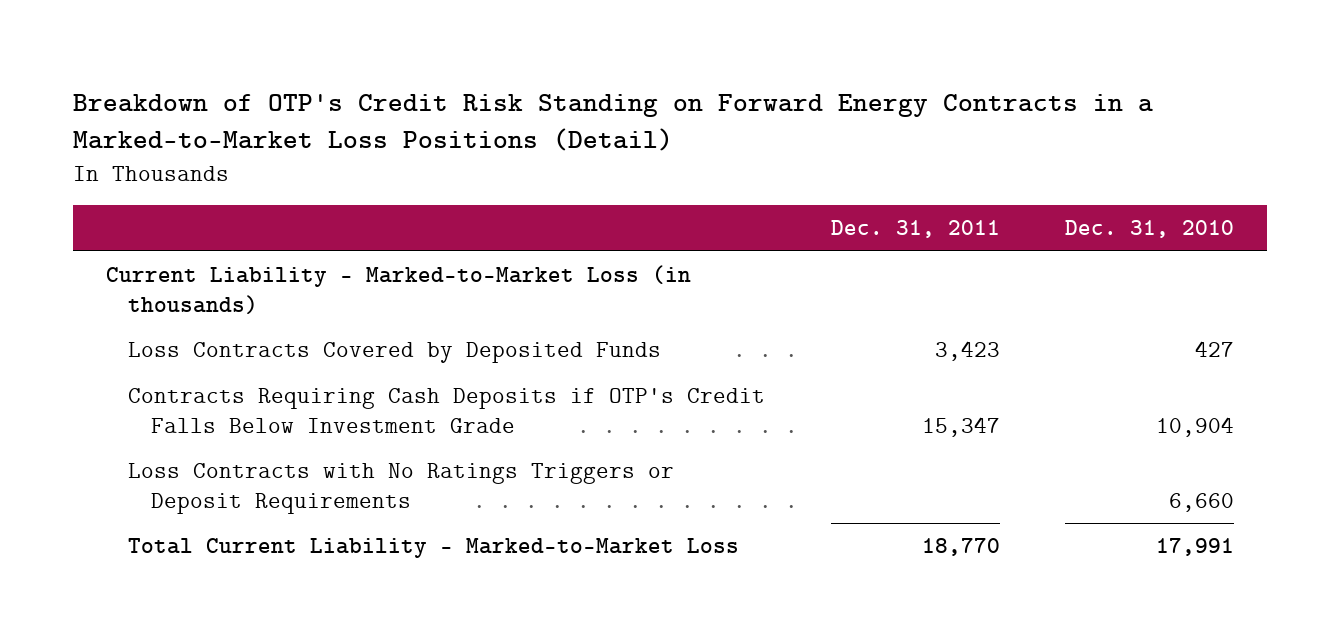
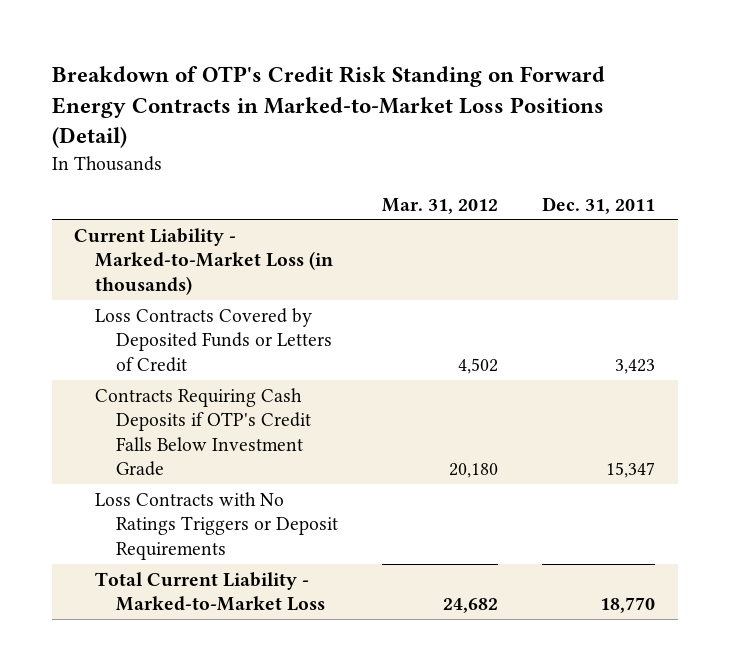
- Breakdown of OTP's Credit Risk Standing on Forward Energy Contracts in a Marked-to-Market Loss Positions (Detail)
+ Breakdown of OTP's Credit Risk Standing on Forward Energy Contracts in Marked-to-Market Loss Positions (Detail)
- | Dec. 31, 2011 | Dec. 31, 2010
+ | Mar. 31, 2012 | Dec. 31, 2011
- Loss Contracts Covered by Deposited Funds | 3,423 | 427
+ Loss Contracts Covered by Deposited Funds or Letters of Credit | 4,502 | 3,423

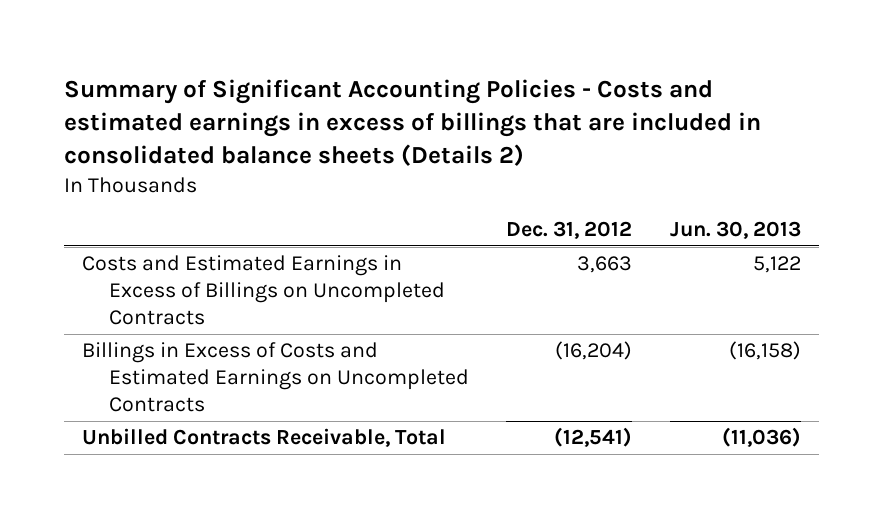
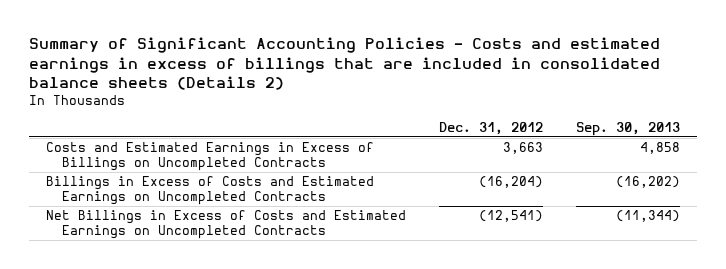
- | Dec. 31, 2012 | Jun. 30, 2013
+ | Dec. 31, 2012 | Sep. 30, 2013
- Unbilled Contracts Receivable, Total | (12,541) | (11,036)
+ Net Billings in Excess of Costs and Estimated Earnings on Uncompleted Contracts | (12,541) | (11,344)

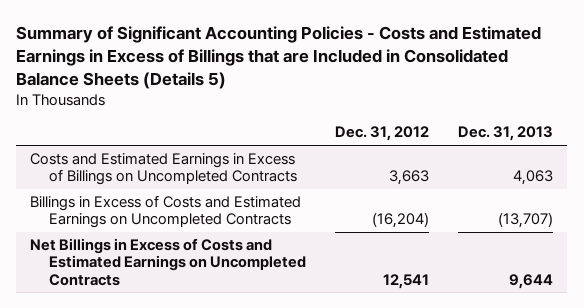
- Summary of Significant Accounting Policies - Costs and estimated earnings in excess of billings that are included in consolidated balance sheets (Details 2)
+ Summary of Significant Accounting Policies - Costs and Estimated Earnings in Excess of Billings that are Included in Consolidated Balance Sheets (Details 5)
- | Dec. 31, 2012 | Sep. 30, 2013
+ | Dec. 31, 2012 | Dec. 31, 2013
- Net Billings in Excess of Costs and Estimated Earnings on Uncompleted Contracts | (12,541) | (11,344)
+ Net Billings in Excess of Costs and Estimated Earnings on Uncompleted Contracts | 12,541 | 9,644

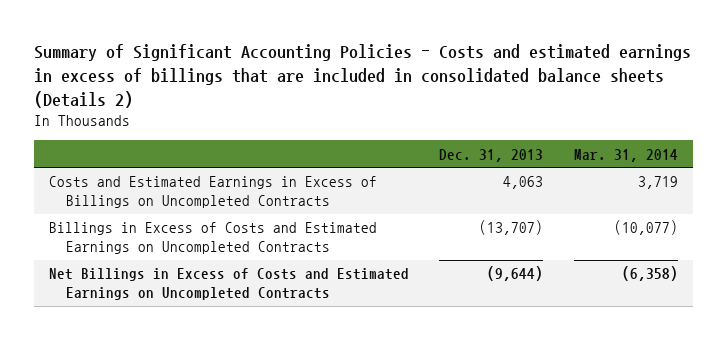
- Summary of Significant Accounting Policies - Costs and Estimated Earnings in Excess of Billings that are Included in Consolidated Balance Sheets (Details 5)
+ Summary of Significant Accounting Policies - Costs and estimated earnings in excess of billings that are included in consolidated balance sheets (Details 2)
- | Dec. 31, 2012 | Dec. 31, 2013
+ | Dec. 31, 2013 | Mar. 31, 2014
- Net Billings in Excess of Costs and Estimated Earnings on Uncompleted Contracts | 12,541 | 9,644
+ Net Billings in Excess of Costs and Estimated Earnings on Uncompleted Contracts | (9,644) | (6,358)

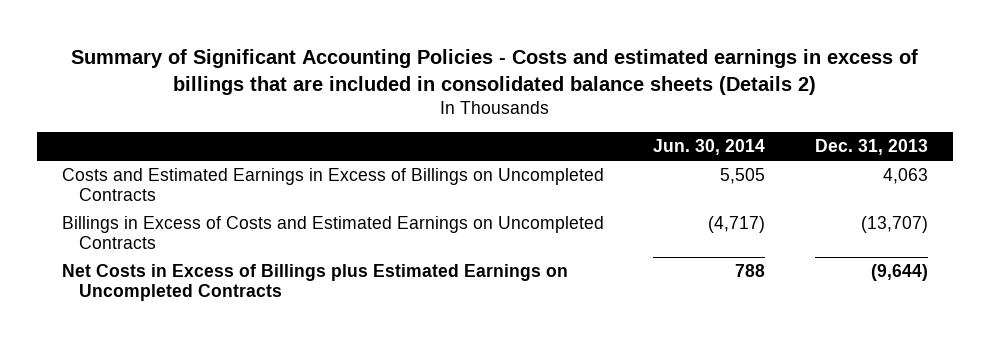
- | Dec. 31, 2013 | Mar. 31, 2014
+ | Jun. 30, 2014 | Dec. 31, 2013
- Net Billings in Excess of Costs and Estimated Earnings on Uncompleted Contracts | (9,644) | (6,358)
+ Net Costs in Excess of Billings plus Estimated Earnings on Uncompleted Contracts | 788 | (9,644)

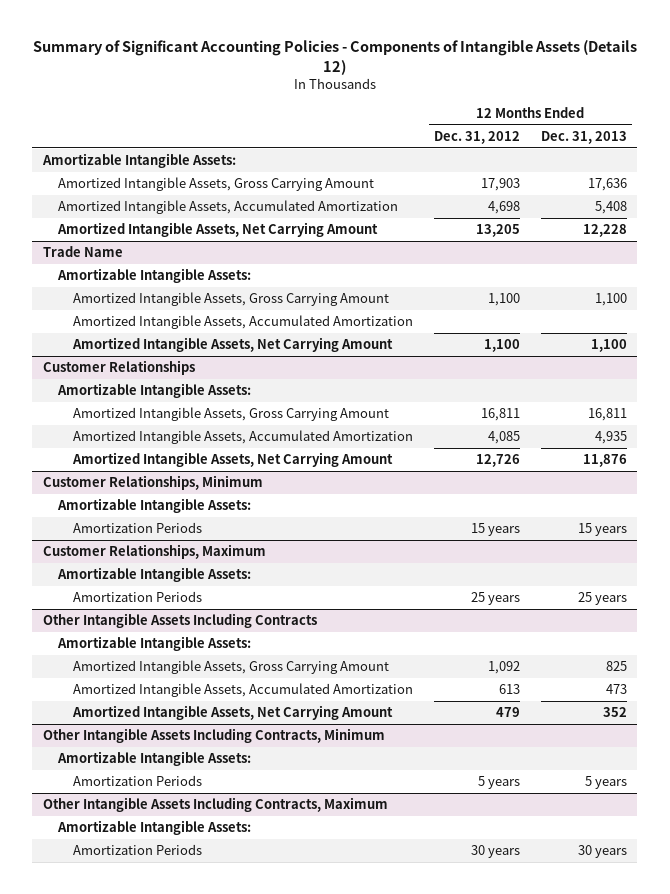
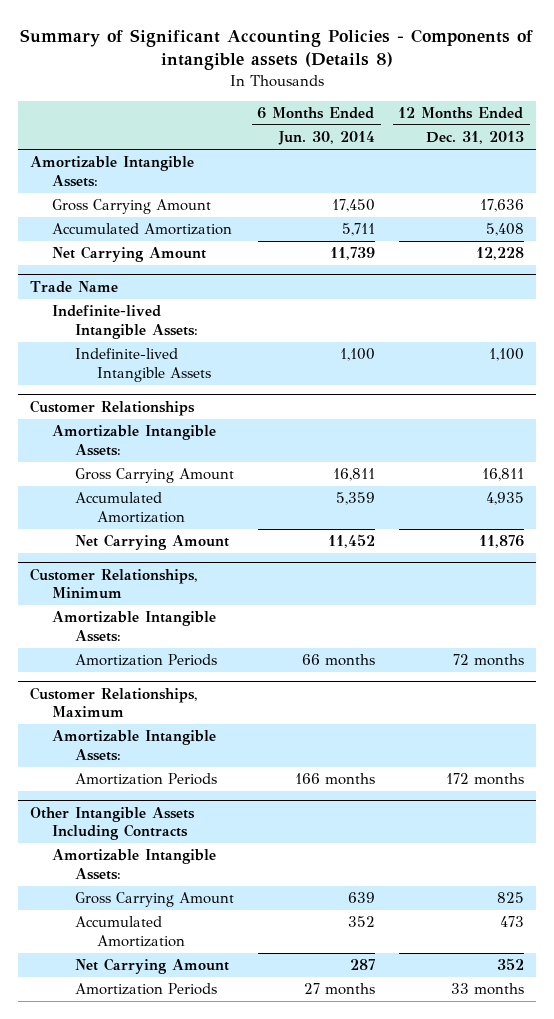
- Summary of Significant Accounting Policies - Components of Intangible Assets (Details 12)
+ Summary of Significant Accounting Policies - Components of intangible assets (Details 8)
- | 12 Months Ended Dec. 31, 2012 | 12 Months Ended Dec. 31, 2013
+ | 6 Months Ended Jun. 30, 2014 | 12 Months Ended Dec. 31, 2013
- Amortized Intangible Assets, Gross Carrying Amount | 17,903 | 17,636
- Amortized Intangible Assets, Accumulated Amortization | 4,698 | 5,408
- Amortized Intangible Assets, Net Carrying Amount | 13,205 | 12,228
+ Gross Carrying Amount | 17,450 | 17,636
+ Accumulated Amortization | 5,711 | 5,408
+ Net Carrying Amount | 11,739 | 12,228
@ Trade Name
- Amortizable Intangible Assets:
- Amortized Intangible Assets, Gross Carrying Amount | 1,100 | 1,100
- Amortized Intangible Assets, Accumulated Amortization
- Amortized Intangible Assets, Net Carrying Amount | 1,100 | 1,100
+ Indefinite-lived Intangible Assets:
+ Indefinite-lived Intangible Assets | 1,100 | 1,100
@ Customer Relationships
- Amortized Intangible Assets, Gross Carrying Amount | 16,811 | 16,811
- Amortized Intangible Assets, Accumulated Amortization | 4,085 | 4,935
- Amortized Intangible Assets, Net Carrying Amount | 12,726 | 11,876
+ Gross Carrying Amount | 16,811 | 16,811
+ Accumulated Amortization | 5,359 | 4,935
+ Net Carrying Amount | 11,452 | 11,876
@ Customer Relationships, Minimum
- Amortization Periods | 15 years | 15 years
+ Amortization Periods | 66 months | 72 months
@ Customer Relationships, Maximum
- Amortization Periods | 25 years | 25 years
+ Amortization Periods | 166 months | 172 months
@ Other Intangible Assets Including Contracts
- Amortized Intangible Assets, Gross Carrying Amount | 1,092 | 825
- Amortized Intangible Assets, Accumulated Amortization | 613 | 473
- Amortized Intangible Assets, Net Carrying Amount | 479 | 352
- Other Intangible Assets Including Contracts, Minimum
- Amortizable Intangible Assets:
- Amortization Periods | 5 years | 5 years
- Other Intangible Assets Including Contracts, Maximum
- Amortizable Intangible Assets:
- Amortization Periods | 30 years | 30 years
@ Other Intangible Assets Including Contracts
+ Gross Carrying Amount | 639 | 825
+ Accumulated Amortization | 352 | 473
+ Net Carrying Amount | 287 | 352
+ Amortization Periods | 27 months | 33 months

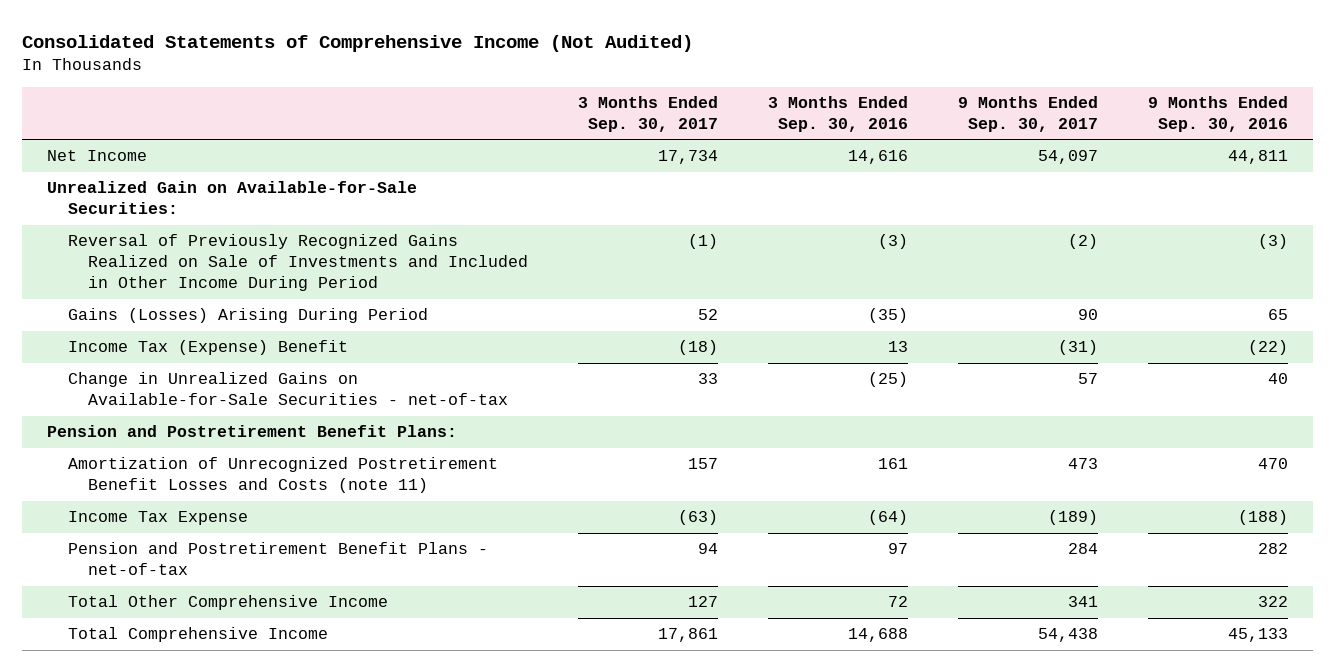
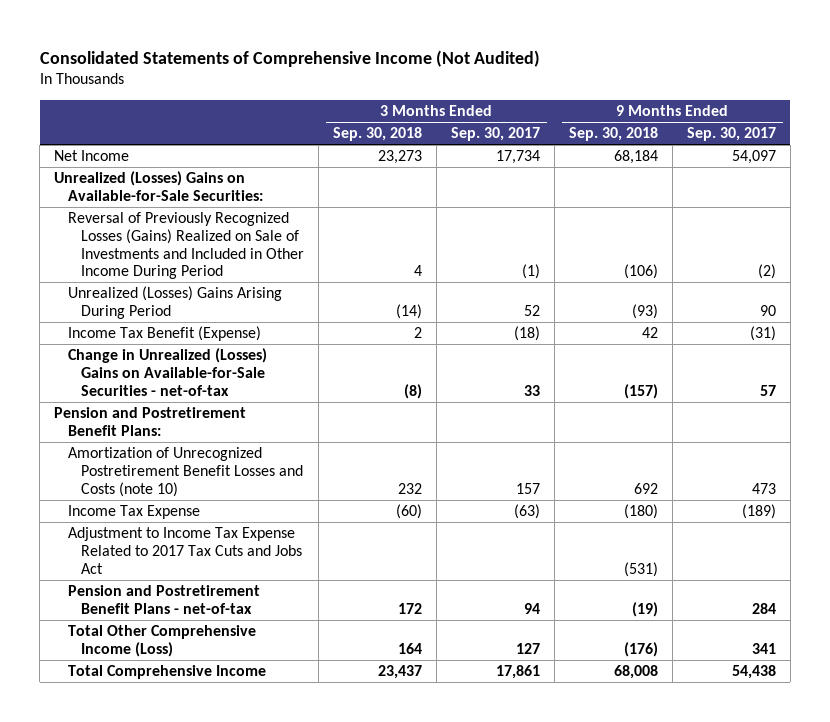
- | 3 Months Ended Sep. 30, 2017 | 3 Months Ended Sep. 30, 2016 | 9 Months Ended Sep. 30, 2017 | 9 Months Ended Sep. 30, 2016
+ | 3 Months Ended Sep. 30, 2018 | 3 Months Ended Sep. 30, 2017 | 9 Months Ended Sep. 30, 2018 | 9 Months Ended Sep. 30, 2017
- Unrealized Gain on Available-for-Sale Securities:
- Reversal of Previously Recognized Gains Realized on Sale of Investments and Included in Other Income During Period | (1) | (3) | (2) | (3)
- Gains (Losses) Arising During Period | 52 | (35) | 90 | 65
- Income Tax (Expense) Benefit | (18) | 13 | (31) | (22)
- Change in Unrealized Gains on Available-for-Sale Securities - net-of-tax | 33 | (25) | 57 | 40
+ Unrealized (Losses) Gains on Available-for-Sale Securities:
+ Reversal of Previously Recognized Losses (Gains) Realized on Sale of Investments and Included in Other Income During Period | 4 | (1) | (106) | (2)
+ Unrealized (Losses) Gains Arising During Period | (14) | 52 | (93) | 90
+ Income Tax Benefit (Expense) | 2 | (18) | 42 | (31)
+ Change in Unrealized (Losses) Gains on Available-for-Sale Securities - net-of-tax | (8) | 33 | (157) | 57
- Amortization of Unrecognized Postretirement Benefit Losses and Costs (note 11) | 157 | 161 | 473 | 470
+ Amortization of Unrecognized Postretirement Benefit Losses and Costs (note 10) | 232 | 157 | 692 | 473
+ Adjustment to Income Tax Expense Related to 2017 Tax Cuts and Jobs Act | | | (531) |
- Total Other Comprehensive Income | 127 | 72 | 341 | 322
+ Total Other Comprehensive Income (Loss) | 164 | 127 | (176) | 341

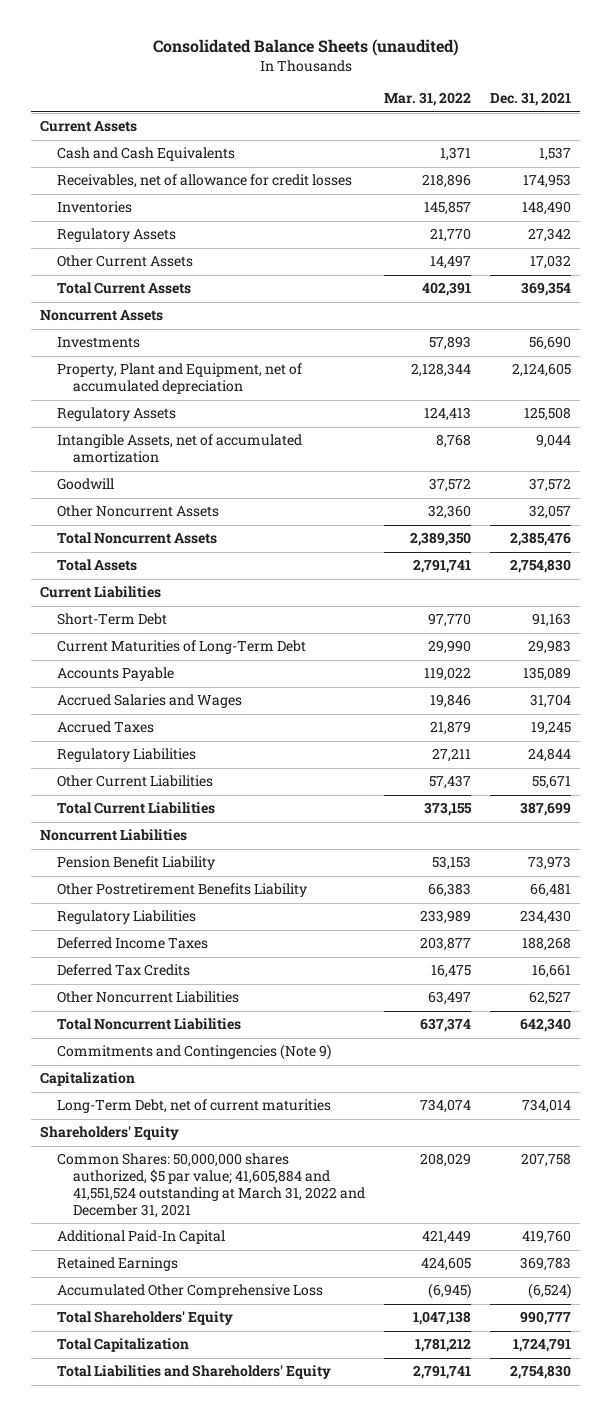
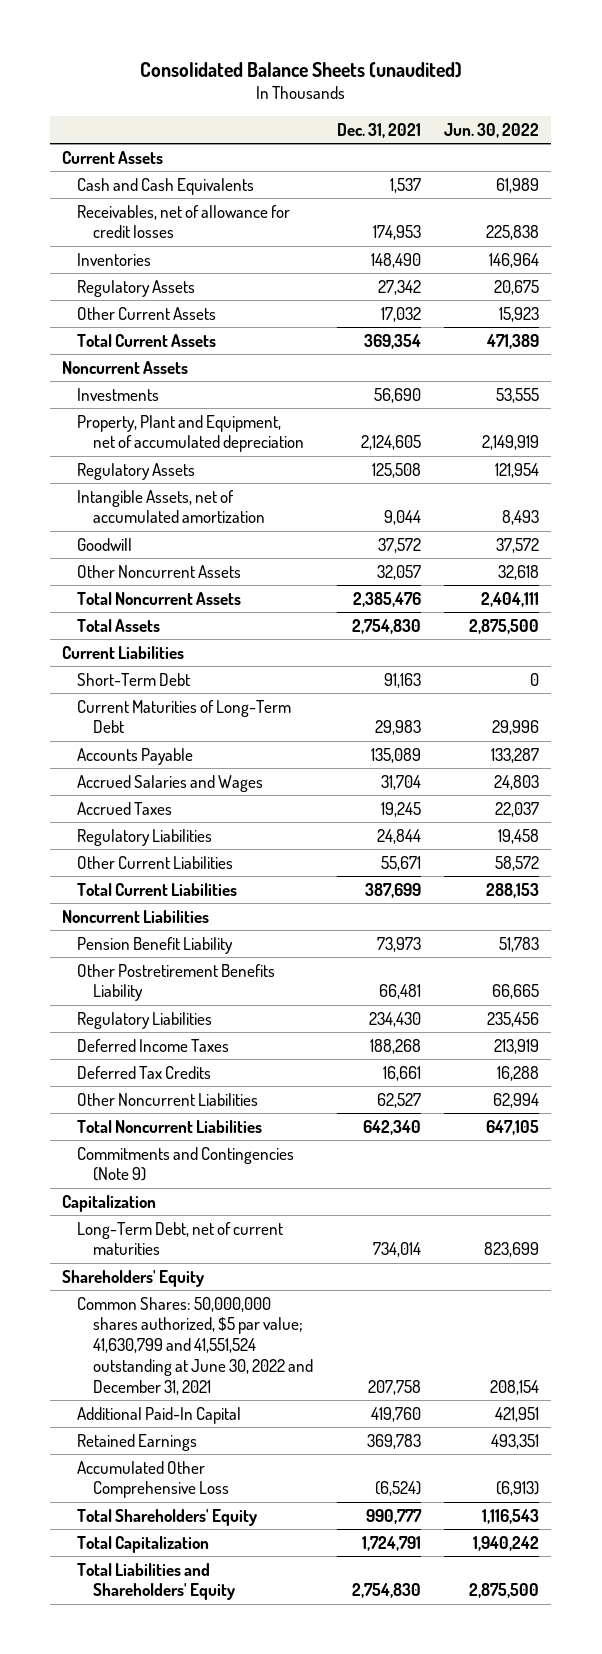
- | Mar. 31, 2022 | Dec. 31, 2021
+ | Dec. 31, 2021 | Jun. 30, 2022
- Common Shares: 50,000,000 shares authorized, $5 par value; 41,605,884 and 41,551,524 outstanding at March 31, 2022 and December 31, 2021 | 208,029 | 207,758
+ Common Shares: 50,000,000 shares authorized, $5 par value; 41,630,799 and 41,551,524 outstanding at June 30, 2022 and December 31, 2021 | 207,758 | 208,154

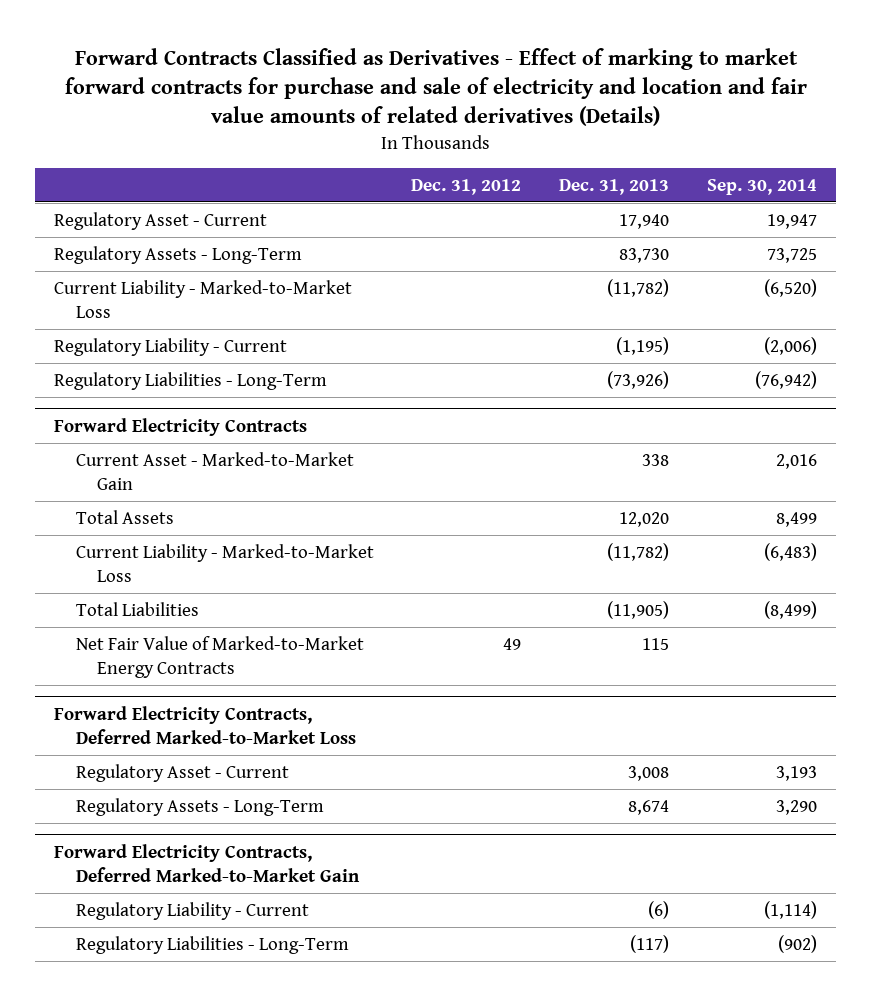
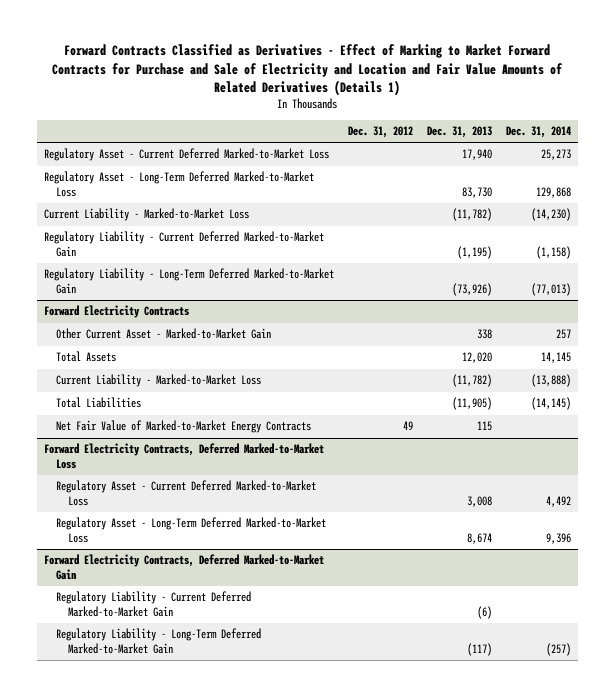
- Forward Contracts Classified as Derivatives - Effect of marking to market forward contracts for purchase and sale of electricity and location and fair value amounts of related derivatives (Details)
+ Forward Contracts Classified as Derivatives - Effect of Marking to Market Forward Contracts for Purchase and Sale of Electricity and Location and Fair Value Amounts of Related Derivatives (Details 1)
- | Dec. 31, 2012 | Dec. 31, 2013 | Sep. 30, 2014
+ | Dec. 31, 2012 | Dec. 31, 2013 | Dec. 31, 2014
- Regulatory Asset - Current | | 17,940 | 19,947
- Regulatory Assets - Long-Term | | 83,730 | 73,725
+ Regulatory Asset - Current Deferred Marked-to-Market Loss | | 17,940 | 25,273
+ Regulatory Asset - Long-Term Deferred Marked-to-Market Loss | | 83,730 | 129,868
- Regulatory Liability - Current | | (1,195) | (2,006)
- Regulatory Liabilities - Long-Term | | (73,926) | (76,942)
+ Regulatory Liability - Current Deferred Marked-to-Market Gain | | (1,195) | (1,158)
+ Regulatory Liability - Long-Term Deferred Marked-to-Market Gain | | (73,926) | (77,013)
@ Forward Electricity Contracts
- Current Asset - Marked-to-Market Gain | | 338 | 2,016
+ Other Current Asset - Marked-to-Market Gain | | 338 | 257
@ Forward Electricity Contracts, Deferred Marked-to-Market Loss
- Regulatory Asset - Current | | 3,008 | 3,193
- Regulatory Assets - Long-Term | | 8,674 | 3,290
+ Regulatory Asset - Current Deferred Marked-to-Market Loss | | 3,008 | 4,492
+ Regulatory Asset - Long-Term Deferred Marked-to-Market Loss | | 8,674 | 9,396
@ Forward Electricity Contracts, Deferred Marked-to-Market Gain
- Regulatory Liability - Current | | (6) | (1,114)
- Regulatory Liabilities - Long-Term | | (117) | (902)
+ Regulatory Liability - Current Deferred Marked-to-Market Gain | | (6) |
+ Regulatory Liability - Long-Term Deferred Marked-to-Market Gain | | (117) | (257)

